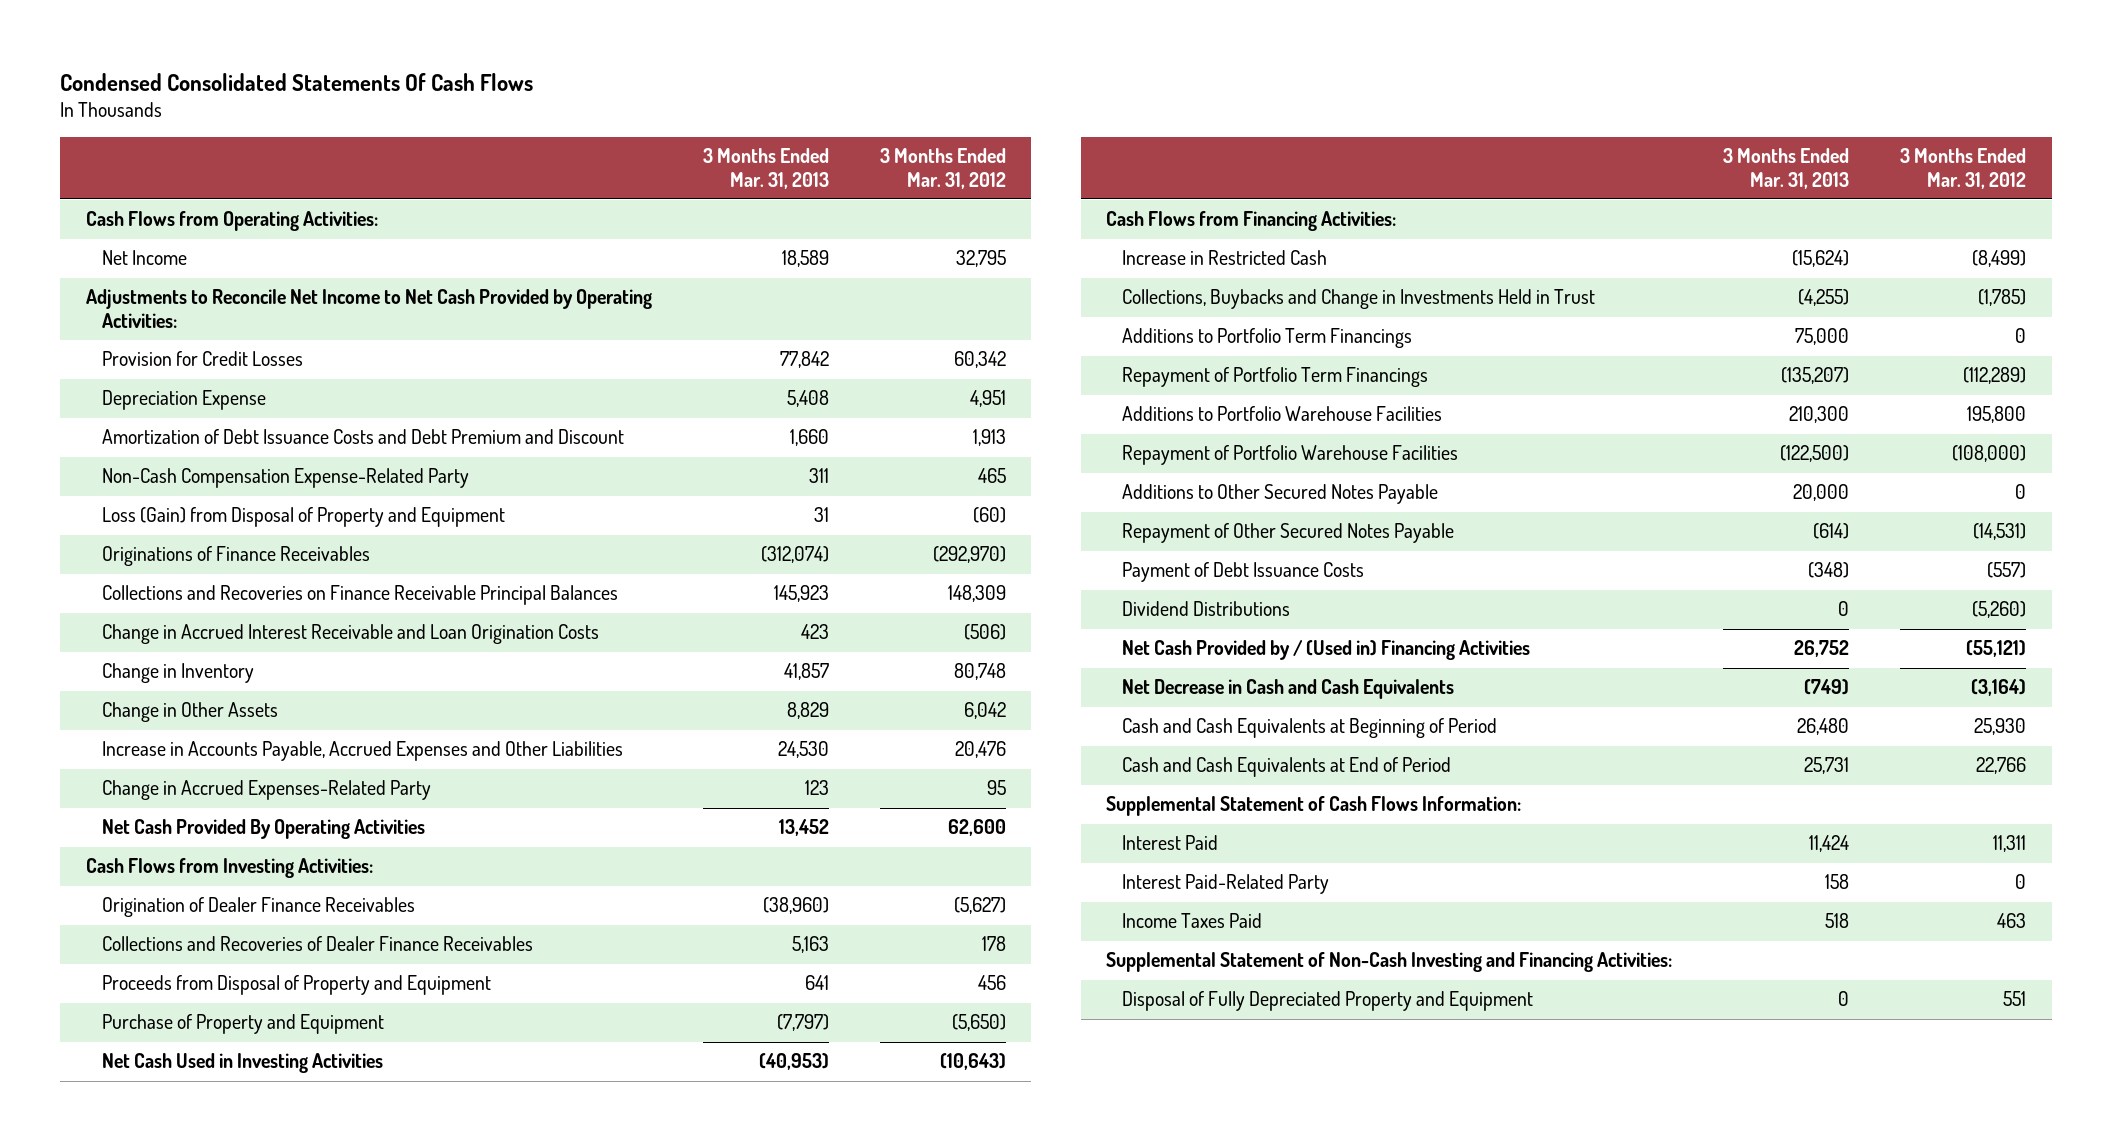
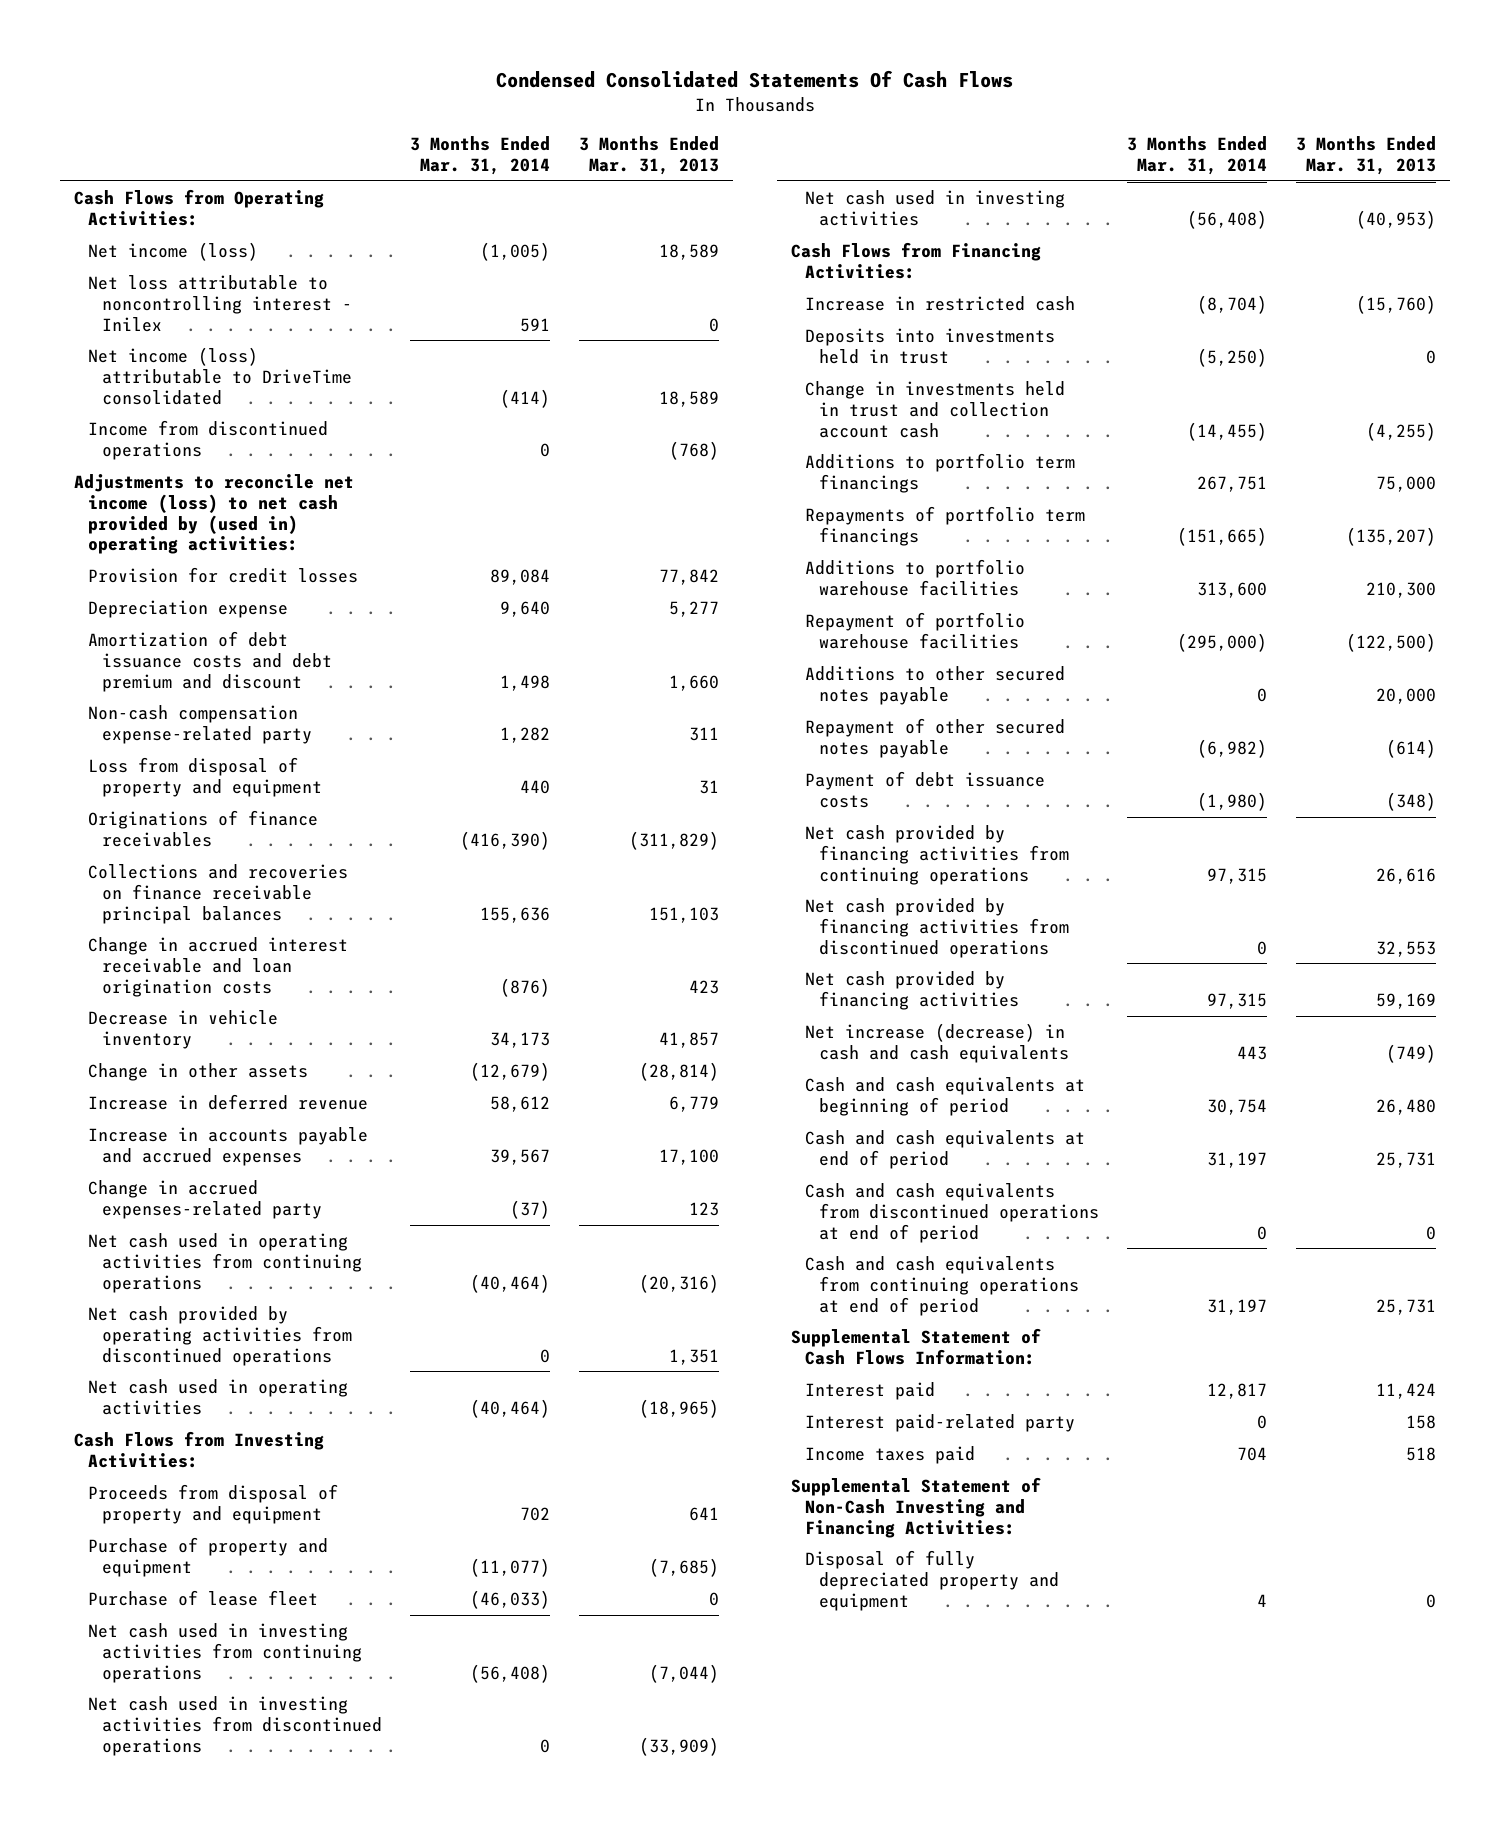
- | 3 Months Ended Mar. 31, 2013 | 3 Months Ended Mar. 31, 2012
+ | 3 Months Ended Mar. 31, 2014 | 3 Months Ended Mar. 31, 2013
- Net Income | 18,589 | 32,795
- Adjustments to Reconcile Net Income to Net Cash Provided by Operating Activities:
- Provision for Credit Losses | 77,842 | 60,342
- Depreciation Expense | 5,408 | 4,951
- Amortization of Debt Issuance Costs and Debt Premium and Discount | 1,660 | 1,913
- Non-Cash Compensation Expense-Related Party | 311 | 465
- Loss (Gain) from Disposal of Property and Equipment | 31 | (60)
- Originations of Finance Receivables | (312,074) | (292,970)
- Collections and Recoveries on Finance Receivable Principal Balances | 145,923 | 148,309
- Change in Accrued Interest Receivable and Loan Origination Costs | 423 | (506)
- Change in Inventory | 41,857 | 80,748
- Change in Other Assets | 8,829 | 6,042
- Increase in Accounts Payable, Accrued Expenses and Other Liabilities | 24,530 | 20,476
- Change in Accrued Expenses-Related Party | 123 | 95
- Net Cash Provided By Operating Activities | 13,452 | 62,600
+ Net income (loss) | (1,005) | 18,589
+ Net loss attributable to noncontrolling interest - Inilex | 591 | 0
+ Net income (loss) attributable to DriveTime consolidated | (414) | 18,589
+ Income from discontinued operations | 0 | (768)
+ Adjustments to reconcile net income (loss) to net cash provided by (used in) operating activities:
+ Provision for credit losses | 89,084 | 77,842
+ Depreciation expense | 9,640 | 5,277
+ Amortization of debt issuance costs and debt premium and discount | 1,498 | 1,660
+ Non-cash compensation expense-related party | 1,282 | 311
+ Loss from disposal of property and equipment | 440 | 31
+ Originations of finance receivables | (416,390) | (311,829)
+ Collections and recoveries on finance receivable principal balances | 155,636 | 151,103
+ Change in accrued interest receivable and loan origination costs | (876) | 423
+ Decrease in vehicle inventory | 34,173 | 41,857
+ Change in other assets | (12,679) | (28,814)
+ Increase in deferred revenue | 58,612 | 6,779
+ Increase in accounts payable and accrued expenses | 39,567 | 17,100
+ Change in accrued expenses-related party | (37) | 123
+ Net cash used in operating activities from continuing operations | (40,464) | (20,316)
+ Net cash provided by operating activities from discontinued operations | 0 | 1,351
+ Net cash used in operating activities | (40,464) | (18,965)
- Origination of Dealer Finance Receivables | (38,960) | (5,627)
- Collections and Recoveries of Dealer Finance Receivables | 5,163 | 178
- Proceeds from Disposal of Property and Equipment | 641 | 456
- Purchase of Property and Equipment | (7,797) | (5,650)
- Net Cash Used in Investing Activities | (40,953) | (10,643)
+ Proceeds from disposal of property and equipment | 702 | 641
+ Purchase of property and equipment | (11,077) | (7,685)
+ Purchase of lease fleet | (46,033) | 0
+ Net cash used in investing activities from continuing operations | (56,408) | (7,044)
+ Net cash used in investing activities from discontinued operations | 0 | (33,909)
+ Net cash used in investing activities | (56,408) | (40,953)
- Increase in Restricted Cash | (15,624) | (8,499)
- Collections, Buybacks and Change in Investments Held in Trust | (4,255) | (1,785)
- Additions to Portfolio Term Financings | 75,000 | 0
- Repayment of Portfolio Term Financings | (135,207) | (112,289)
- Additions to Portfolio Warehouse Facilities | 210,300 | 195,800
- Repayment of Portfolio Warehouse Facilities | (122,500) | (108,000)
- Additions to Other Secured Notes Payable | 20,000 | 0
- Repayment of Other Secured Notes Payable | (614) | (14,531)
- Payment of Debt Issuance Costs | (348) | (557)
- Dividend Distributions | 0 | (5,260)
- Net Cash Provided by / (Used in) Financing Activities | 26,752 | (55,121)
- Net Decrease in Cash and Cash Equivalents | (749) | (3,164)
- Cash and Cash Equivalents at Beginning of Period | 26,480 | 25,930
- Cash and Cash Equivalents at End of Period | 25,731 | 22,766
+ Increase in restricted cash | (8,704) | (15,760)
+ Deposits into investments held in trust | (5,250) | 0
+ Change in investments held in trust and collection account cash | (14,455) | (4,255)
+ Additions to portfolio term financings | 267,751 | 75,000
+ Repayments of portfolio term financings | (151,665) | (135,207)
+ Additions to portfolio warehouse facilities | 313,600 | 210,300
+ Repayment of portfolio warehouse facilities | (295,000) | (122,500)
+ Additions to other secured notes payable | 0 | 20,000
+ Repayment of other secured notes payable | (6,982) | (614)
+ Payment of debt issuance costs | (1,980) | (348)
+ Net cash provided by financing activities from continuing operations | 97,315 | 26,616
+ Net cash provided by financing activities from discontinued operations | 0 | 32,553
+ Net cash provided by financing activities | 97,315 | 59,169
+ Net increase (decrease) in cash and cash equivalents | 443 | (749)
+ Cash and cash equivalents at beginning of period | 30,754 | 26,480
+ Cash and cash equivalents at end of period | 31,197 | 25,731
+ Cash and cash equivalents from discontinued operations at end of period | 0 | 0
+ Cash and cash equivalents from continuing operations at end of period | 31,197 | 25,731
- Interest Paid | 11,424 | 11,311
- Interest Paid-Related Party | 158 | 0
- Income Taxes Paid | 518 | 463
+ Interest paid | 12,817 | 11,424
+ Interest paid-related party | 0 | 158
+ Income taxes paid | 704 | 518
- Disposal of Fully Depreciated Property and Equipment | 0 | 551
+ Disposal of fully depreciated property and equipment | 4 | 0

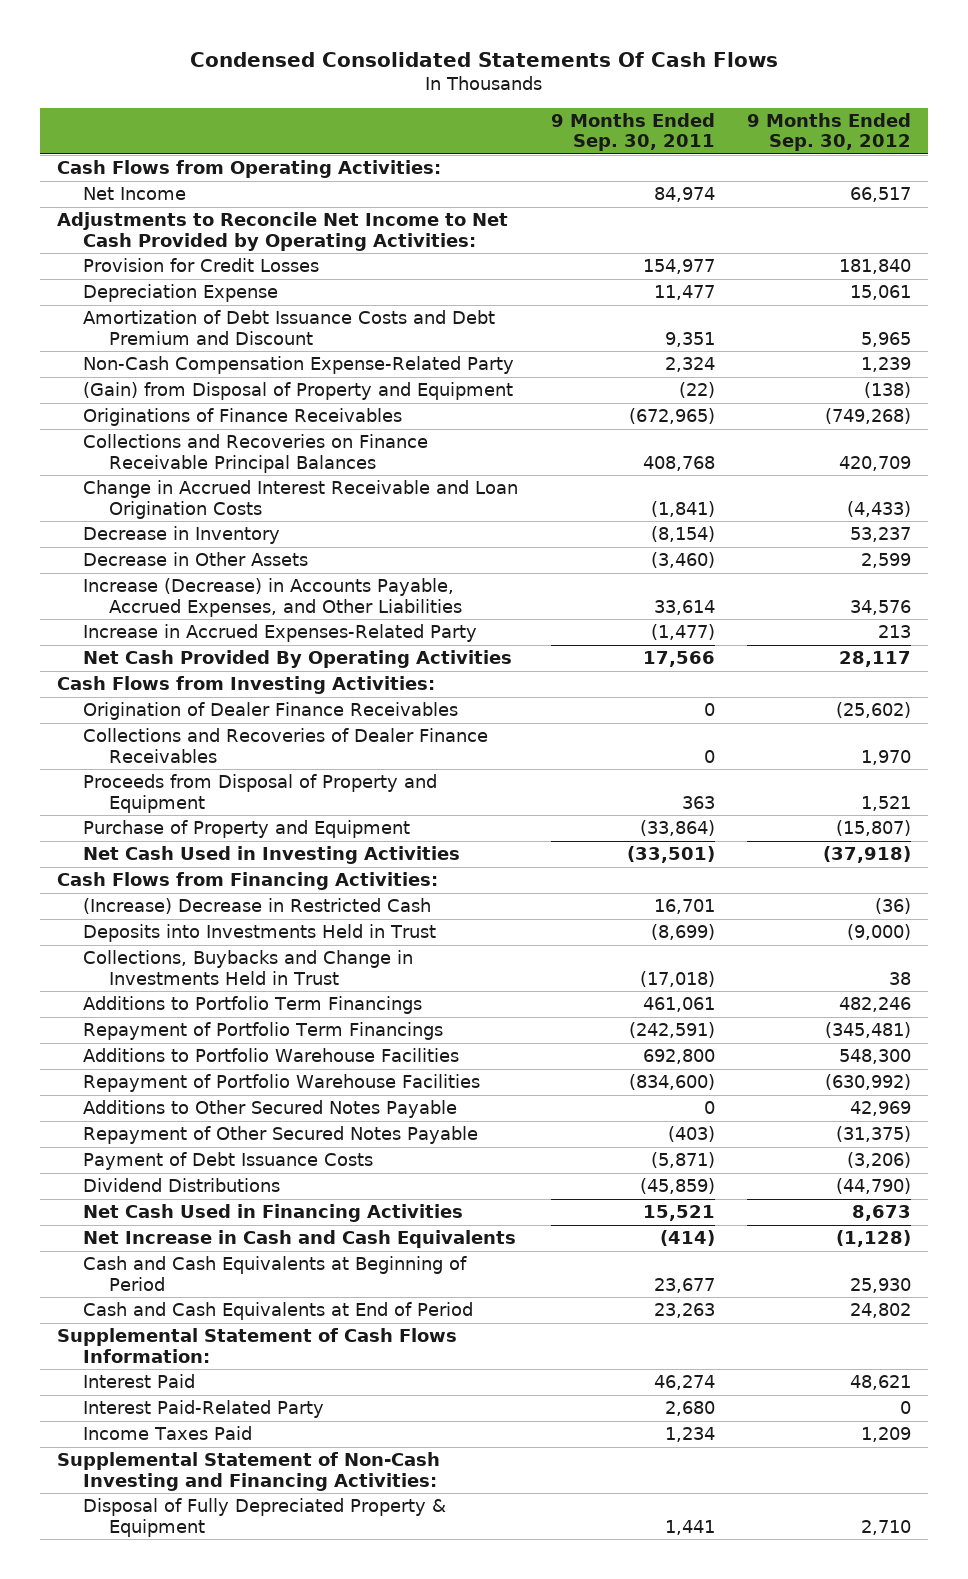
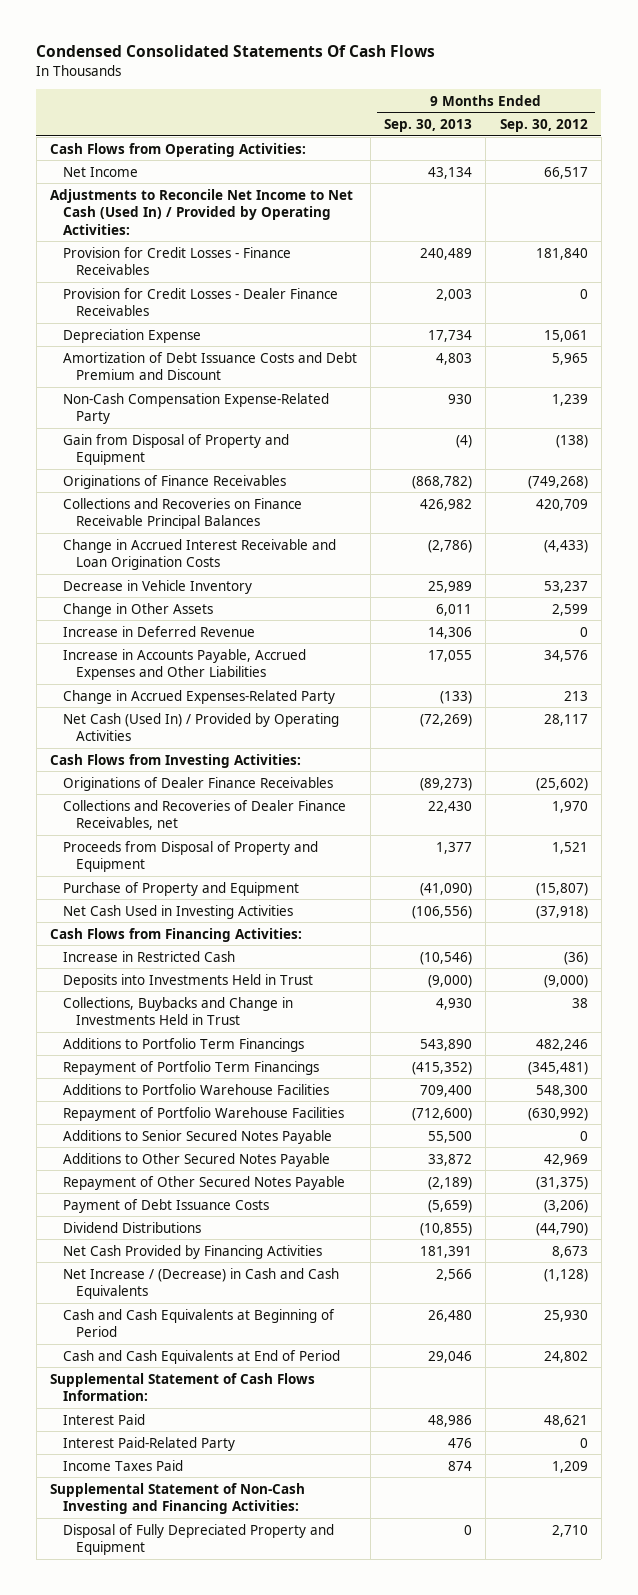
- | 9 Months Ended Sep. 30, 2011 | 9 Months Ended Sep. 30, 2012
+ | 9 Months Ended Sep. 30, 2013 | 9 Months Ended Sep. 30, 2012
- Adjustments to Reconcile Net Income to Net Cash Provided by Operating Activities:
- Provision for Credit Losses | 154,977 | 181,840
+ Adjustments to Reconcile Net Income to Net Cash (Used In) / Provided by Operating Activities:
+ Provision for Credit Losses - Finance Receivables | 240,489 | 181,840
+ Provision for Credit Losses - Dealer Finance Receivables | 2,003 | 0
- (Gain) from Disposal of Property and Equipment | (22) | (138)
+ Gain from Disposal of Property and Equipment | (4) | (138)
- Decrease in Inventory | (8,154) | 53,237
- Decrease in Other Assets | (3,460) | 2,599
- Increase (Decrease) in Accounts Payable, Accrued Expenses, and Other Liabilities | 33,614 | 34,576
- Increase in Accrued Expenses-Related Party | (1,477) | 213
- Net Cash Provided By Operating Activities | 17,566 | 28,117
+ Decrease in Vehicle Inventory | 25,989 | 53,237
+ Change in Other Assets | 6,011 | 2,599
+ Increase in Deferred Revenue | 14,306 | 0
+ Increase in Accounts Payable, Accrued Expenses and Other Liabilities | 17,055 | 34,576
+ Change in Accrued Expenses-Related Party | (133) | 213
+ Net Cash (Used In) / Provided by Operating Activities | (72,269) | 28,117
- Origination of Dealer Finance Receivables | 0 | (25,602)
- Collections and Recoveries of Dealer Finance Receivables | 0 | 1,970
+ Originations of Dealer Finance Receivables | (89,273) | (25,602)
+ Collections and Recoveries of Dealer Finance Receivables, net | 22,430 | 1,970
- (Increase) Decrease in Restricted Cash | 16,701 | (36)
+ Increase in Restricted Cash | (10,546) | (36)
+ Additions to Senior Secured Notes Payable | 55,500 | 0
- Net Cash Used in Financing Activities | 15,521 | 8,673
- Net Increase in Cash and Cash Equivalents | (414) | (1,128)
+ Net Cash Provided by Financing Activities | 181,391 | 8,673
+ Net Increase / (Decrease) in Cash and Cash Equivalents | 2,566 | (1,128)
- Disposal of Fully Depreciated Property & Equipment | 1,441 | 2,710
+ Disposal of Fully Depreciated Property and Equipment | 0 | 2,710

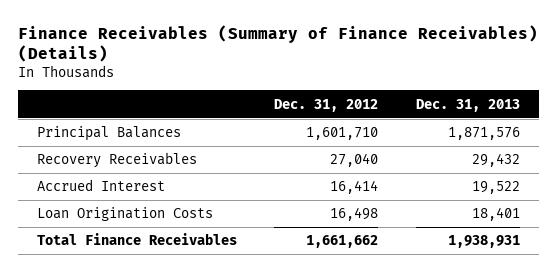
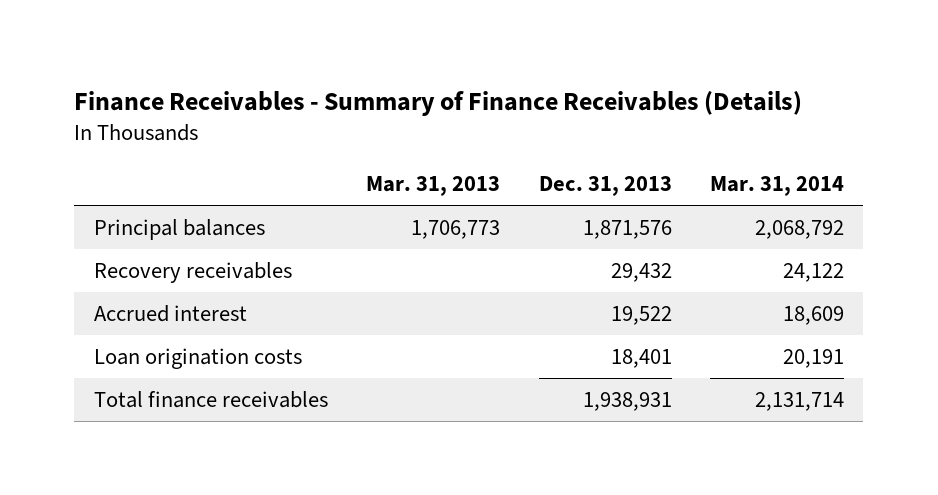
- Finance Receivables (Summary of Finance Receivables) (Details)
+ Finance Receivables - Summary of Finance Receivables (Details)
- | Dec. 31, 2012 | Dec. 31, 2013
+ | Mar. 31, 2013 | Dec. 31, 2013 | Mar. 31, 2014
- Principal Balances | 1,601,710 | 1,871,576
- Recovery Receivables | 27,040 | 29,432
- Accrued Interest | 16,414 | 19,522
- Loan Origination Costs | 16,498 | 18,401
- Total Finance Receivables | 1,661,662 | 1,938,931
+ Principal balances | 1,706,773 | 1,871,576 | 2,068,792
+ Recovery receivables | | 29,432 | 24,122
+ Accrued interest | | 19,522 | 18,609
+ Loan origination costs | | 18,401 | 20,191
+ Total finance receivables | | 1,938,931 | 2,131,714

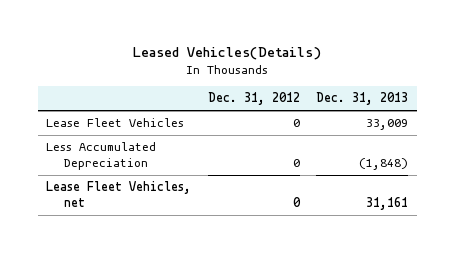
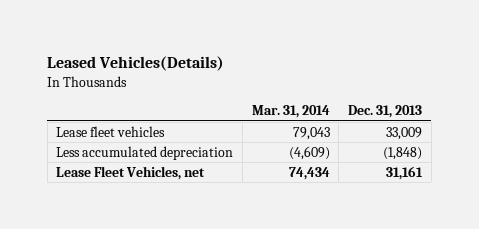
- | Dec. 31, 2012 | Dec. 31, 2013
+ | Mar. 31, 2014 | Dec. 31, 2013
- Lease Fleet Vehicles | 0 | 33,009
- Less Accumulated Depreciation | 0 | (1,848)
+ Lease fleet vehicles | 79,043 | 33,009
+ Less accumulated depreciation | (4,609) | (1,848)

